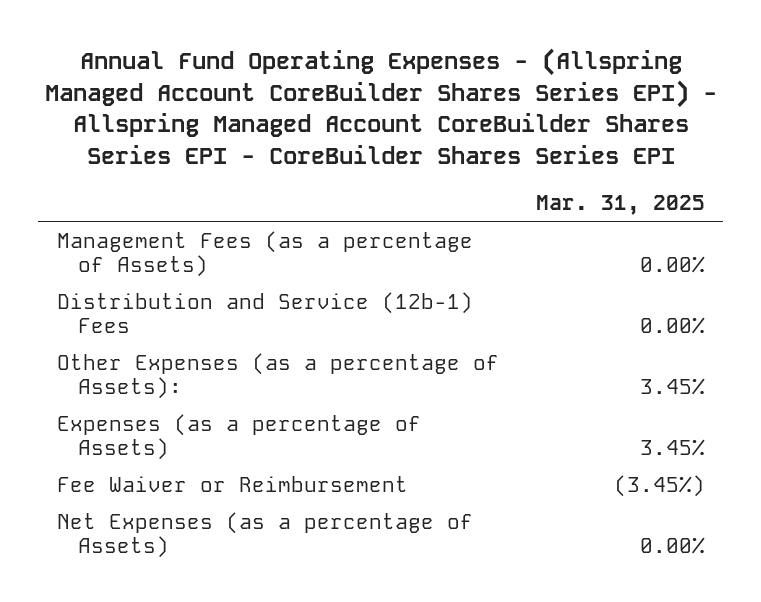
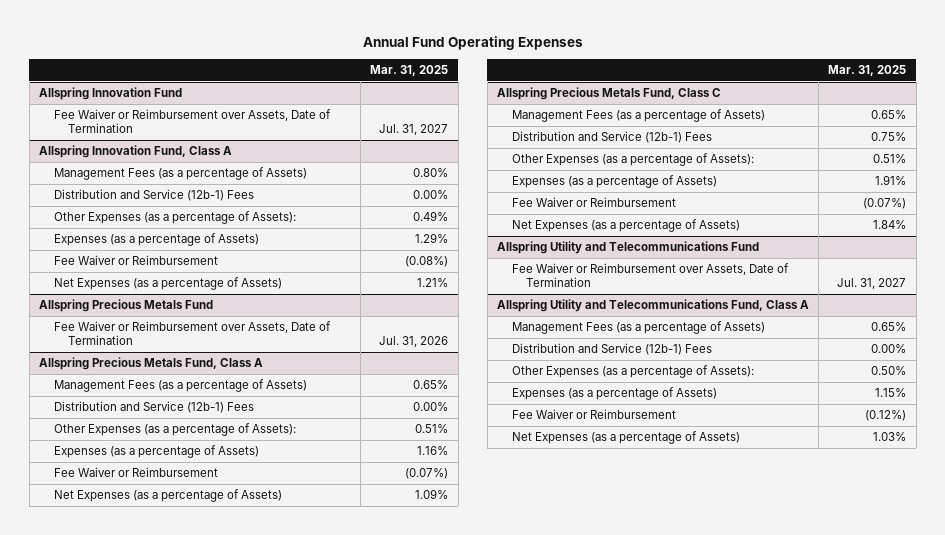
- Annual Fund Operating Expenses - (Allspring Managed Account CoreBuilder Shares Series EPI) - Allspring Managed Account CoreBuilder Shares Series EPI - CoreBuilder Shares Series EPI
+ Annual Fund Operating Expenses
- Management Fees (as a percentage of Assets) | 0.00%
+ Allspring Innovation Fund
+ Fee Waiver or Reimbursement over Assets, Date of Termination | Jul. 31, 2027
+ Allspring Innovation Fund, Class A
+ Management Fees (as a percentage of Assets) | 0.80%
- Other Expenses (as a percentage of Assets): | 3.45%
- Expenses (as a percentage of Assets) | 3.45%
- Fee Waiver or Reimbursement | (3.45%)
- Net Expenses (as a percentage of Assets) | 0.00%
+ Other Expenses (as a percentage of Assets): | 0.49%
+ Expenses (as a percentage of Assets) | 1.29%
+ Fee Waiver or Reimbursement | (0.08%)
+ Net Expenses (as a percentage of Assets) | 1.21%
+ Allspring Precious Metals Fund
+ Fee Waiver or Reimbursement over Assets, Date of Termination | Jul. 31, 2026
+ Allspring Precious Metals Fund, Class A
+ Management Fees (as a percentage of Assets) | 0.65%
+ Distribution and Service (12b-1) Fees | 0.00%
+ Other Expenses (as a percentage of Assets): | 0.51%
+ Expenses (as a percentage of Assets) | 1.16%
+ Fee Waiver or Reimbursement | (0.07%)
+ Net Expenses (as a percentage of Assets) | 1.09%
+ Allspring Precious Metals Fund, Class C
+ Management Fees (as a percentage of Assets) | 0.65%
+ Distribution and Service (12b-1) Fees | 0.75%
+ Other Expenses (as a percentage of Assets): | 0.51%
+ Expenses (as a percentage of Assets) | 1.91%
+ Fee Waiver or Reimbursement | (0.07%)
+ Net Expenses (as a percentage of Assets) | 1.84%
+ Allspring Utility and Telecommunications Fund
+ Fee Waiver or Reimbursement over Assets, Date of Termination | Jul. 31, 2027
+ Allspring Utility and Telecommunications Fund, Class A
+ Management Fees (as a percentage of Assets) | 0.65%
+ Distribution and Service (12b-1) Fees | 0.00%
+ Other Expenses (as a percentage of Assets): | 0.50%
+ Expenses (as a percentage of Assets) | 1.15%
+ Fee Waiver or Reimbursement | (0.12%)
+ Net Expenses (as a percentage of Assets) | 1.03%

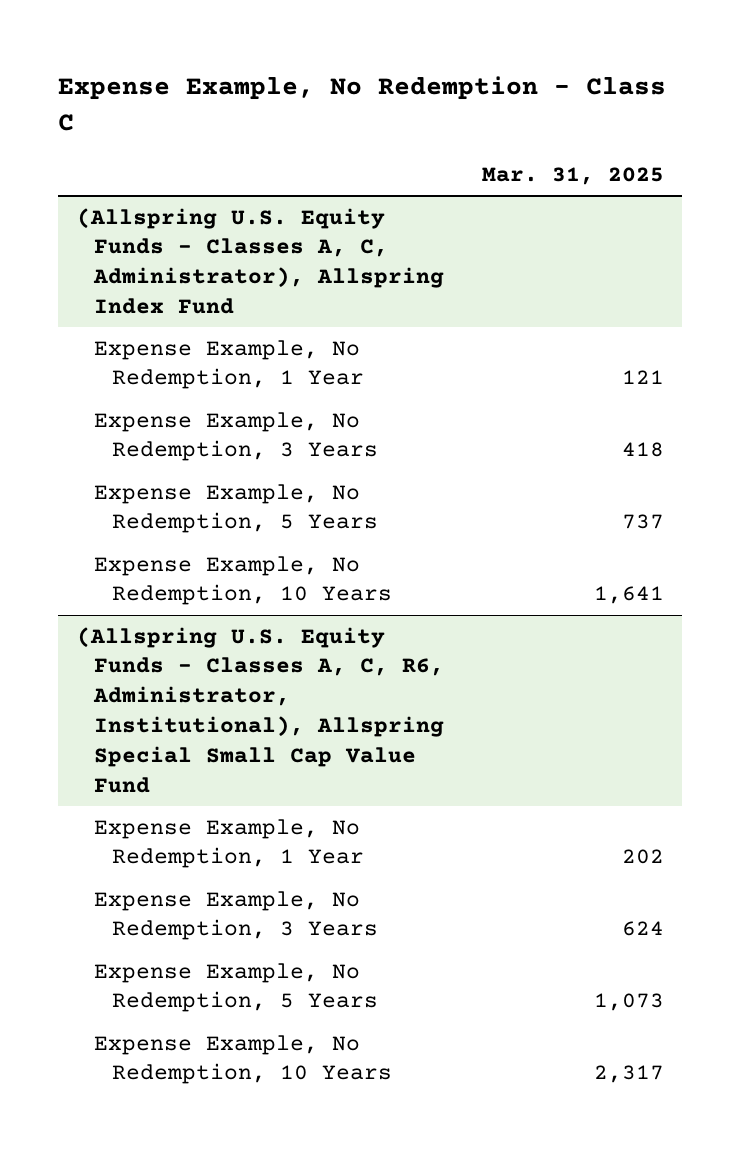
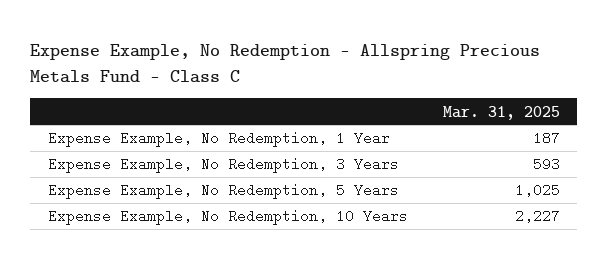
- Expense Example, No Redemption - Class C
+ Expense Example, No Redemption - Allspring Precious Metals Fund - Class C
- (Allspring U.S. Equity Funds - Classes A, C, Administrator), Allspring Index Fund
- Expense Example, No Redemption, 1 Year | 121
- Expense Example, No Redemption, 3 Years | 418
- Expense Example, No Redemption, 5 Years | 737
- Expense Example, No Redemption, 10 Years | 1,641
- (Allspring U.S. Equity Funds - Classes A, C, R6, Administrator, Institutional), Allspring Special Small Cap Value Fund
- Expense Example, No Redemption, 1 Year | 202
- Expense Example, No Redemption, 3 Years | 624
- Expense Example, No Redemption, 5 Years | 1,073
- Expense Example, No Redemption, 10 Years | 2,317
+ Expense Example, No Redemption, 1 Year | 187
+ Expense Example, No Redemption, 3 Years | 593
+ Expense Example, No Redemption, 5 Years | 1,025
+ Expense Example, No Redemption, 10 Years | 2,227

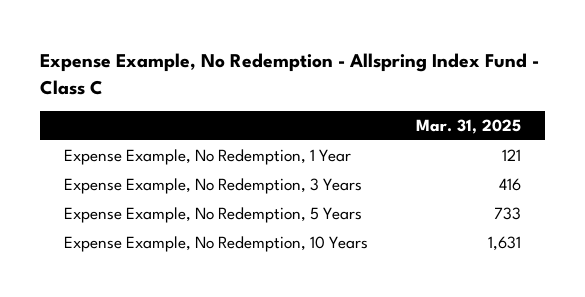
- Expense Example, No Redemption - Allspring Precious Metals Fund - Class C
+ Expense Example, No Redemption - Allspring Index Fund - Class C
- Expense Example, No Redemption, 1 Year | 187
- Expense Example, No Redemption, 3 Years | 593
- Expense Example, No Redemption, 5 Years | 1,025
- Expense Example, No Redemption, 10 Years | 2,227
+ Expense Example, No Redemption, 1 Year | 121
+ Expense Example, No Redemption, 3 Years | 416
+ Expense Example, No Redemption, 5 Years | 733
+ Expense Example, No Redemption, 10 Years | 1,631

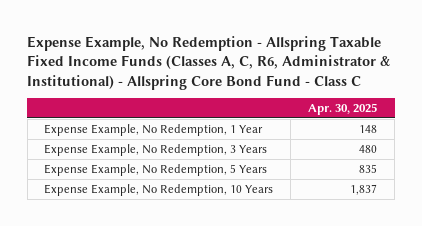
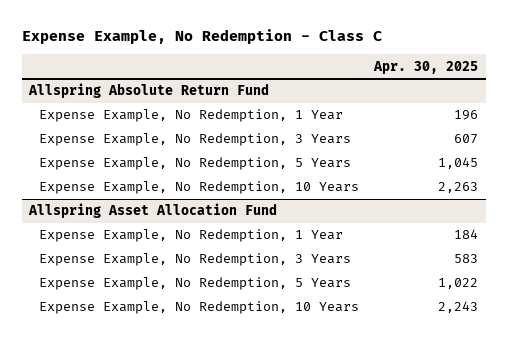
- Expense Example, No Redemption - Allspring Taxable Fixed Income Funds (Classes A, C, R6, Administrator & Institutional) - Allspring Core Bond Fund - Class C
+ Expense Example, No Redemption - Class C
- Expense Example, No Redemption, 1 Year | 148
- Expense Example, No Redemption, 3 Years | 480
- Expense Example, No Redemption, 5 Years | 835
- Expense Example, No Redemption, 10 Years | 1,837
+ Allspring Absolute Return Fund
+ Expense Example, No Redemption, 1 Year | 196
+ Expense Example, No Redemption, 3 Years | 607
+ Expense Example, No Redemption, 5 Years | 1,045
+ Expense Example, No Redemption, 10 Years | 2,263
+ Allspring Asset Allocation Fund
+ Expense Example, No Redemption, 1 Year | 184
+ Expense Example, No Redemption, 3 Years | 583
+ Expense Example, No Redemption, 5 Years | 1,022
+ Expense Example, No Redemption, 10 Years | 2,243

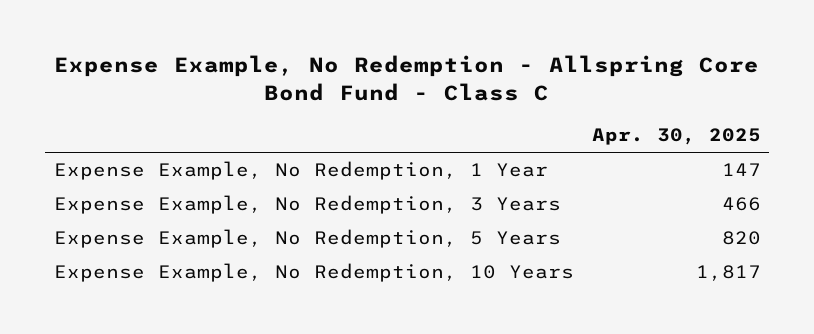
- Expense Example, No Redemption - Class C
+ Expense Example, No Redemption - Allspring Core Bond Fund - Class C
- Allspring Absolute Return Fund
- Expense Example, No Redemption, 1 Year | 196
- Expense Example, No Redemption, 3 Years | 607
- Expense Example, No Redemption, 5 Years | 1,045
- Expense Example, No Redemption, 10 Years | 2,263
- Allspring Asset Allocation Fund
- Expense Example, No Redemption, 1 Year | 184
- Expense Example, No Redemption, 3 Years | 583
- Expense Example, No Redemption, 5 Years | 1,022
- Expense Example, No Redemption, 10 Years | 2,243
+ Expense Example, No Redemption, 1 Year | 147
+ Expense Example, No Redemption, 3 Years | 466
+ Expense Example, No Redemption, 5 Years | 820
+ Expense Example, No Redemption, 10 Years | 1,817

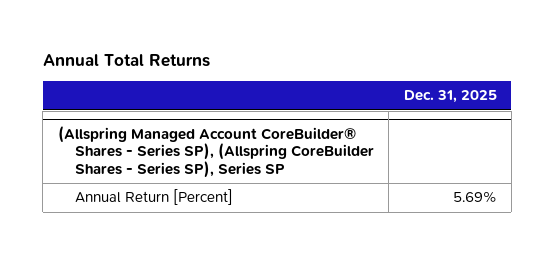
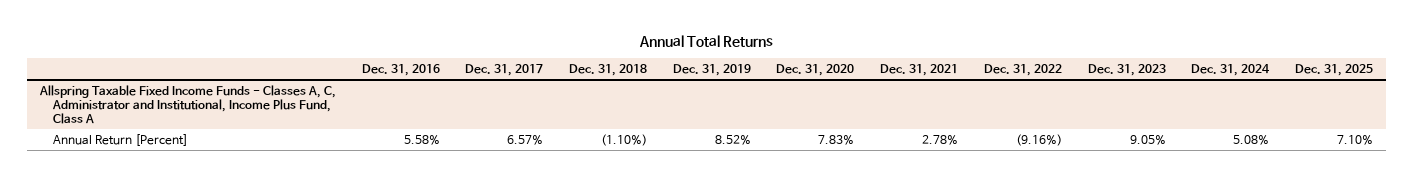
- | Dec. 31, 2025
+ | Dec. 31, 2016 | Dec. 31, 2017 | Dec. 31, 2018 | Dec. 31, 2019 | Dec. 31, 2020 | Dec. 31, 2021 | Dec. 31, 2022 | Dec. 31, 2023 | Dec. 31, 2024 | Dec. 31, 2025
- (Allspring Managed Account CoreBuilder® Shares - Series SP), (Allspring CoreBuilder Shares - Series SP), Series SP
- Annual Return [Percent] | 5.69%
+ Allspring Taxable Fixed Income Funds - Classes A, C, Administrator and Institutional, Income Plus Fund, Class A
+ Annual Return [Percent] | 5.58% | 6.57% | (1.10%) | 8.52% | 7.83% | 2.78% | (9.16%) | 9.05% | 5.08% | 7.10%

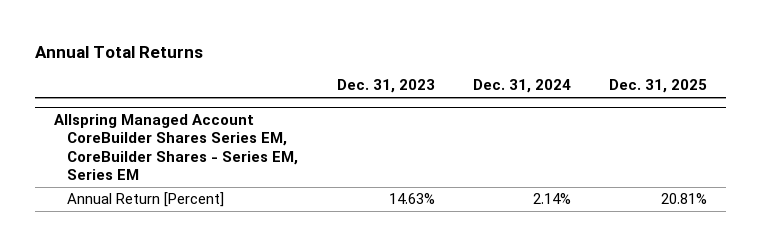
- | Dec. 31, 2016 | Dec. 31, 2017 | Dec. 31, 2018 | Dec. 31, 2019 | Dec. 31, 2020 | Dec. 31, 2021 | Dec. 31, 2022 | Dec. 31, 2023 | Dec. 31, 2024 | Dec. 31, 2025
+ | Dec. 31, 2023 | Dec. 31, 2024 | Dec. 31, 2025
- Allspring Taxable Fixed Income Funds - Classes A, C, Administrator and Institutional, Income Plus Fund, Class A
- Annual Return [Percent] | 5.58% | 6.57% | (1.10%) | 8.52% | 7.83% | 2.78% | (9.16%) | 9.05% | 5.08% | 7.10%
+ Allspring Managed Account CoreBuilder Shares Series EM, CoreBuilder Shares - Series EM, Series EM
+ Annual Return [Percent] | 14.63% | 2.14% | 20.81%

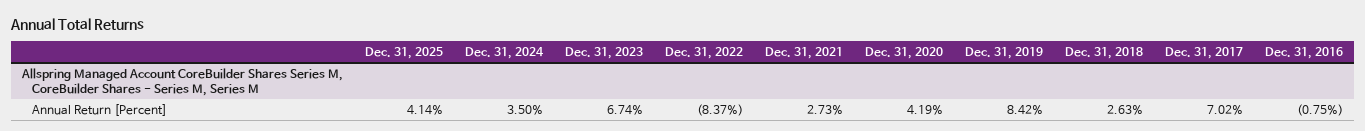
- | Dec. 31, 2023 | Dec. 31, 2024 | Dec. 31, 2025
+ | Dec. 31, 2025 | Dec. 31, 2024 | Dec. 31, 2023 | Dec. 31, 2022 | Dec. 31, 2021 | Dec. 31, 2020 | Dec. 31, 2019 | Dec. 31, 2018 | Dec. 31, 2017 | Dec. 31, 2016
- Allspring Managed Account CoreBuilder Shares Series EM, CoreBuilder Shares - Series EM, Series EM
- Annual Return [Percent] | 14.63% | 2.14% | 20.81%
+ Allspring Managed Account CoreBuilder Shares Series M, CoreBuilder Shares - Series M, Series M
+ Annual Return [Percent] | 4.14% | 3.50% | 6.74% | (8.37%) | 2.73% | 4.19% | 8.42% | 2.63% | 7.02% | (0.75%)

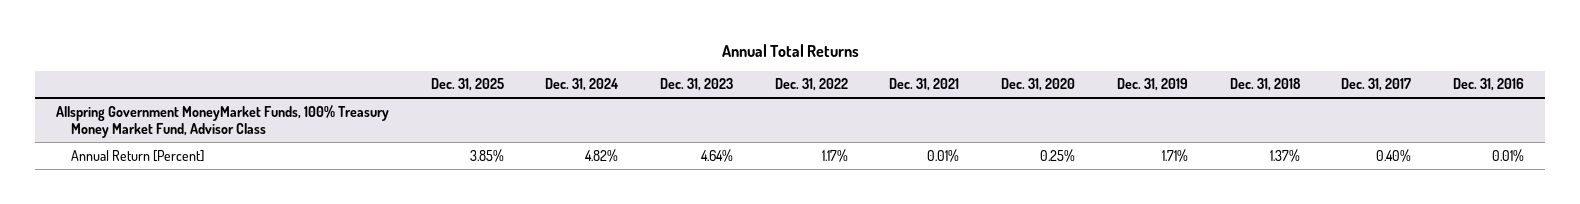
- Allspring Managed Account CoreBuilder Shares Series M, CoreBuilder Shares - Series M, Series M
- Annual Return [Percent] | 4.14% | 3.50% | 6.74% | (8.37%) | 2.73% | 4.19% | 8.42% | 2.63% | 7.02% | (0.75%)
+ Allspring Government MoneyMarket Funds, 100% Treasury Money Market Fund, Advisor Class
+ Annual Return [Percent] | 3.85% | 4.82% | 4.64% | 1.17% | 0.01% | 0.25% | 1.71% | 1.37% | 0.40% | 0.01%

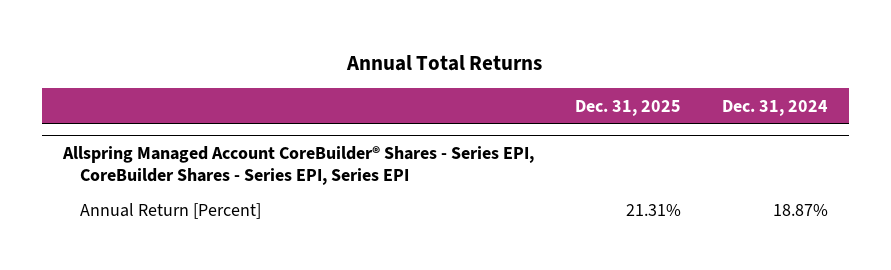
- | Dec. 31, 2025 | Dec. 31, 2024 | Dec. 31, 2023 | Dec. 31, 2022 | Dec. 31, 2021 | Dec. 31, 2020 | Dec. 31, 2019 | Dec. 31, 2018 | Dec. 31, 2017 | Dec. 31, 2016
+ | Dec. 31, 2025 | Dec. 31, 2024
- Allspring Government MoneyMarket Funds, 100% Treasury Money Market Fund, Advisor Class
- Annual Return [Percent] | 3.85% | 4.82% | 4.64% | 1.17% | 0.01% | 0.25% | 1.71% | 1.37% | 0.40% | 0.01%
+ Allspring Managed Account CoreBuilder® Shares - Series EPI, CoreBuilder Shares - Series EPI, Series EPI
+ Annual Return [Percent] | 21.31% | 18.87%

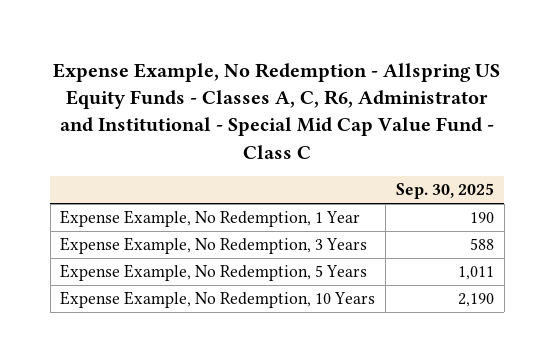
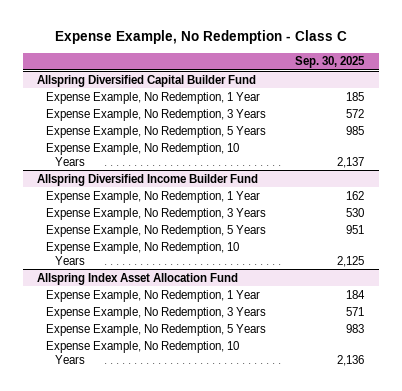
- Expense Example, No Redemption - Allspring US Equity Funds - Classes A, C, R6, Administrator and Institutional - Special Mid Cap Value Fund - Class C
+ Expense Example, No Redemption - Class C
- Expense Example, No Redemption, 1 Year | 190
- Expense Example, No Redemption, 3 Years | 588
- Expense Example, No Redemption, 5 Years | 1,011
- Expense Example, No Redemption, 10 Years | 2,190
+ Allspring Diversified Capital Builder Fund
+ Expense Example, No Redemption, 1 Year | 185
+ Expense Example, No Redemption, 3 Years | 572
+ Expense Example, No Redemption, 5 Years | 985
+ Expense Example, No Redemption, 10 Years | 2,137
+ Allspring Diversified Income Builder Fund
+ Expense Example, No Redemption, 1 Year | 162
+ Expense Example, No Redemption, 3 Years | 530
+ Expense Example, No Redemption, 5 Years | 951
+ Expense Example, No Redemption, 10 Years | 2,125
+ Allspring Index Asset Allocation Fund
+ Expense Example, No Redemption, 1 Year | 184
+ Expense Example, No Redemption, 3 Years | 571
+ Expense Example, No Redemption, 5 Years | 983
+ Expense Example, No Redemption, 10 Years | 2,136

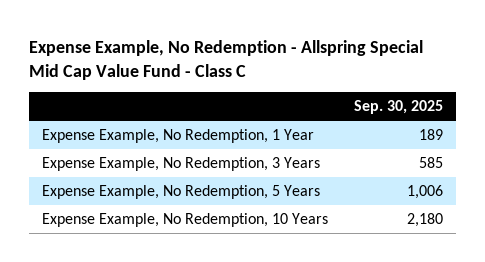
- Expense Example, No Redemption - Class C
+ Expense Example, No Redemption - Allspring Special Mid Cap Value Fund - Class C
- Allspring Diversified Capital Builder Fund
- Expense Example, No Redemption, 1 Year | 185
- Expense Example, No Redemption, 3 Years | 572
- Expense Example, No Redemption, 5 Years | 985
- Expense Example, No Redemption, 10 Years | 2,137
- Allspring Diversified Income Builder Fund
- Expense Example, No Redemption, 1 Year | 162
- Expense Example, No Redemption, 3 Years | 530
- Expense Example, No Redemption, 5 Years | 951
- Expense Example, No Redemption, 10 Years | 2,125
- Allspring Index Asset Allocation Fund
- Expense Example, No Redemption, 1 Year | 184
- Expense Example, No Redemption, 3 Years | 571
- Expense Example, No Redemption, 5 Years | 983
- Expense Example, No Redemption, 10 Years | 2,136
+ Expense Example, No Redemption, 1 Year | 189
+ Expense Example, No Redemption, 3 Years | 585
+ Expense Example, No Redemption, 5 Years | 1,006
+ Expense Example, No Redemption, 10 Years | 2,180

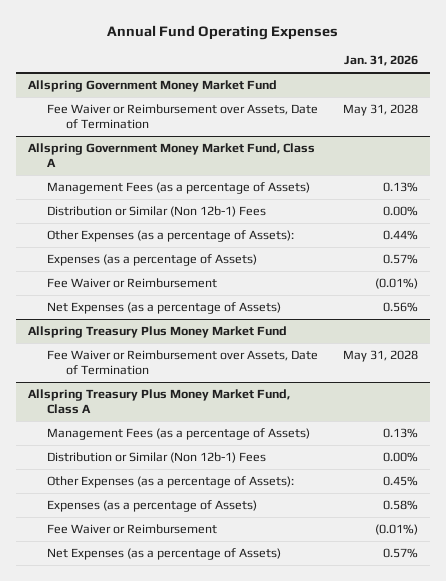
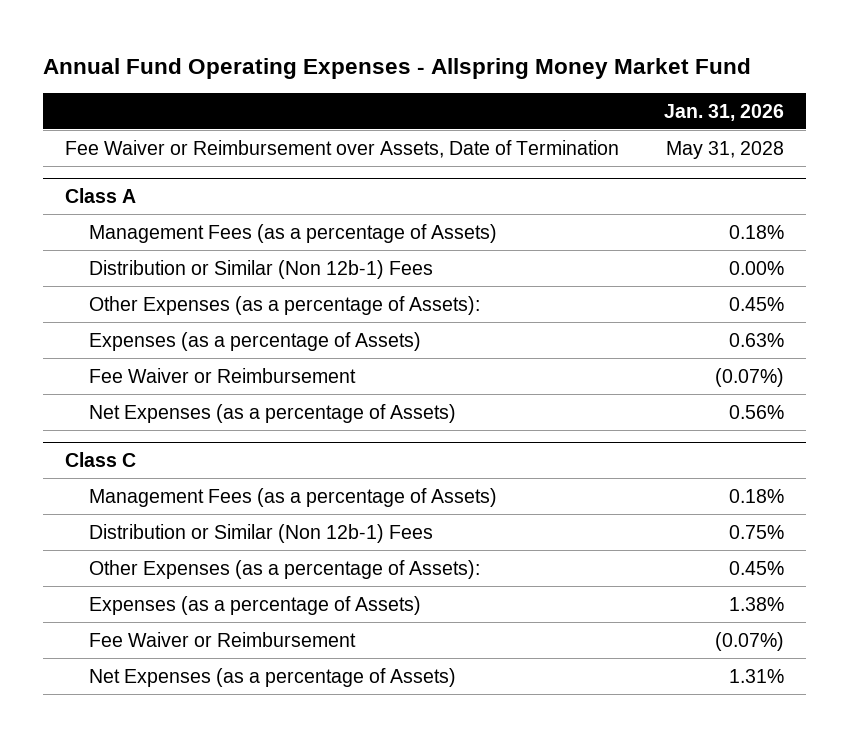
- Annual Fund Operating Expenses
+ Annual Fund Operating Expenses - Allspring Money Market Fund
- Allspring Government Money Market Fund
- Allspring Government Money Market Fund, Class A
- Management Fees (as a percentage of Assets) | 0.13%
+ Class A
+ Management Fees (as a percentage of Assets) | 0.18%
- Other Expenses (as a percentage of Assets): | 0.44%
- Expenses (as a percentage of Assets) | 0.57%
- Fee Waiver or Reimbursement | (0.01%)
+ Other Expenses (as a percentage of Assets): | 0.45%
+ Expenses (as a percentage of Assets) | 0.63%
+ Fee Waiver or Reimbursement | (0.07%)
- Allspring Treasury Plus Money Market Fund
- Fee Waiver or Reimbursement over Assets, Date of Termination | May 31, 2028
- Allspring Treasury Plus Money Market Fund, Class A
- Management Fees (as a percentage of Assets) | 0.13%
- Distribution or Similar (Non 12b-1) Fees | 0.00%
+ Class C
+ Management Fees (as a percentage of Assets) | 0.18%
+ Distribution or Similar (Non 12b-1) Fees | 0.75%
- Expenses (as a percentage of Assets) | 0.58%
- Fee Waiver or Reimbursement | (0.01%)
- Net Expenses (as a percentage of Assets) | 0.57%
+ Expenses (as a percentage of Assets) | 1.38%
+ Fee Waiver or Reimbursement | (0.07%)
+ Net Expenses (as a percentage of Assets) | 1.31%

